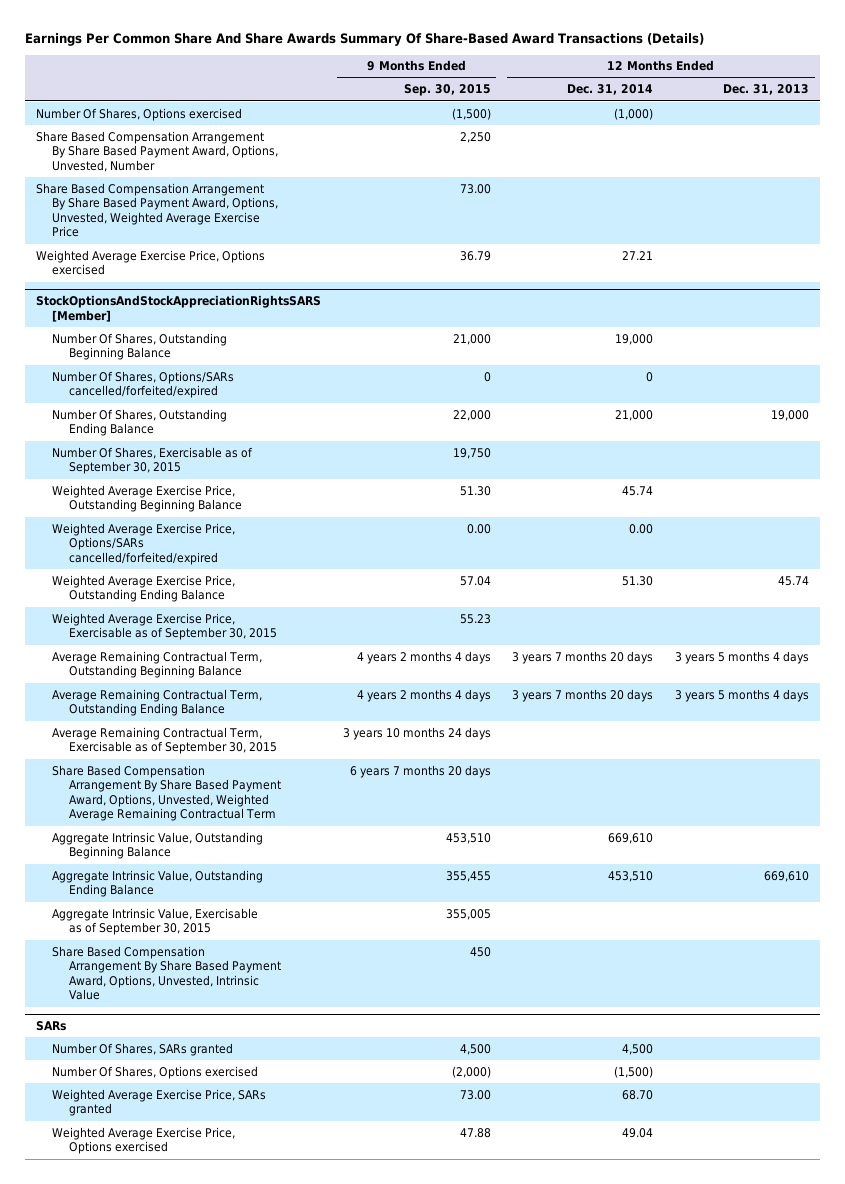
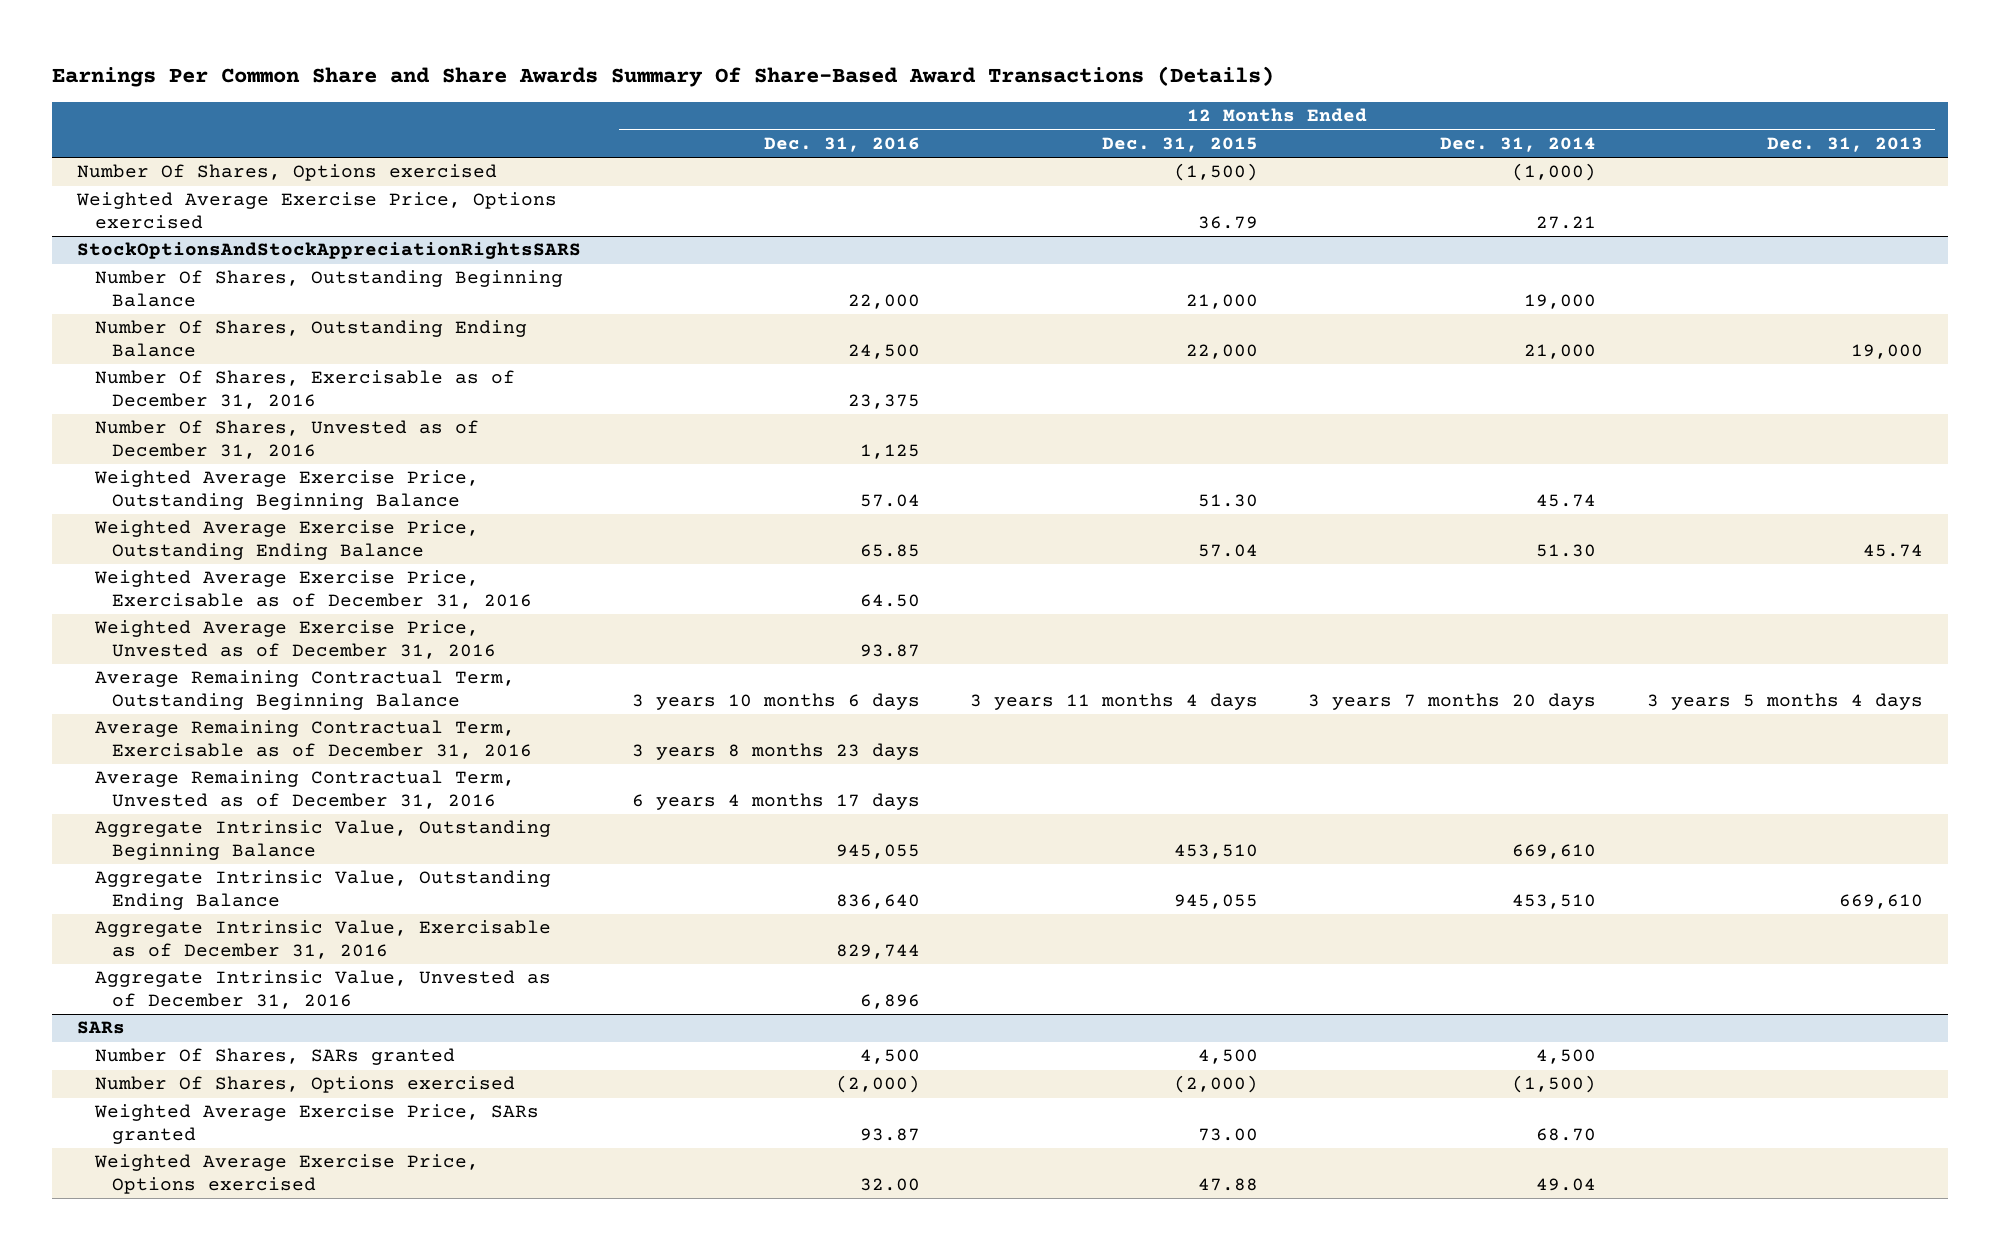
- Earnings Per Common Share And Share Awards Summary Of Share-Based Award Transactions (Details)
+ Earnings Per Common Share and Share Awards Summary Of Share-Based Award Transactions (Details)
- | 9 Months Ended Sep. 30, 2015 | 12 Months Ended Dec. 31, 2014 | 12 Months Ended Dec. 31, 2013
+ | 12 Months Ended Dec. 31, 2016 | 12 Months Ended Dec. 31, 2015 | 12 Months Ended Dec. 31, 2014 | 12 Months Ended Dec. 31, 2013
- Share Based Compensation Arrangement By Share Based Payment Award, Options, Unvested, Number | 2,250 | |
- Share Based Compensation Arrangement By Share Based Payment Award, Options, Unvested, Weighted Average Exercise Price | 73.00 | |
- StockOptionsAndStockAppreciationRightsSARS [Member]
+ StockOptionsAndStockAppreciationRightsSARS
- Number Of Shares, Options/SARs cancelled/forfeited/expired | 0 | 0 |
- Number Of Shares, Exercisable as of September 30, 2015 | 19,750 | |
+ Number Of Shares, Exercisable as of December 31, 2016 | 23,375 | | |
+ Number Of Shares, Unvested as of December 31, 2016 | 1,125 | | |
- Weighted Average Exercise Price, Options/SARs cancelled/forfeited/expired | 0.00 | 0.00 |
- Weighted Average Exercise Price, Exercisable as of September 30, 2015 | 55.23 | |
+ Weighted Average Exercise Price, Exercisable as of December 31, 2016 | 64.50 | | |
+ Weighted Average Exercise Price, Unvested as of December 31, 2016 | 93.87 | | |
- Average Remaining Contractual Term, Outstanding Ending Balance | 4 years 2 months 4 days | 3 years 7 months 20 days | 3 years 5 months 4 days
- Average Remaining Contractual Term, Exercisable as of September 30, 2015 | 3 years 10 months 24 days | |
- Share Based Compensation Arrangement By Share Based Payment Award, Options, Unvested, Weighted Average Remaining Contractual Term | 6 years 7 months 20 days | |
+ Average Remaining Contractual Term, Exercisable as of December 31, 2016 | 3 years 8 months 23 days | | |
+ Average Remaining Contractual Term, Unvested as of December 31, 2016 | 6 years 4 months 17 days | | |
- Aggregate Intrinsic Value, Exercisable as of September 30, 2015 | 355,005 | |
- Share Based Compensation Arrangement By Share Based Payment Award, Options, Unvested, Intrinsic Value | 450 | |
+ Aggregate Intrinsic Value, Exercisable as of December 31, 2016 | 829,744 | | |
+ Aggregate Intrinsic Value, Unvested as of December 31, 2016 | 6,896 | | |

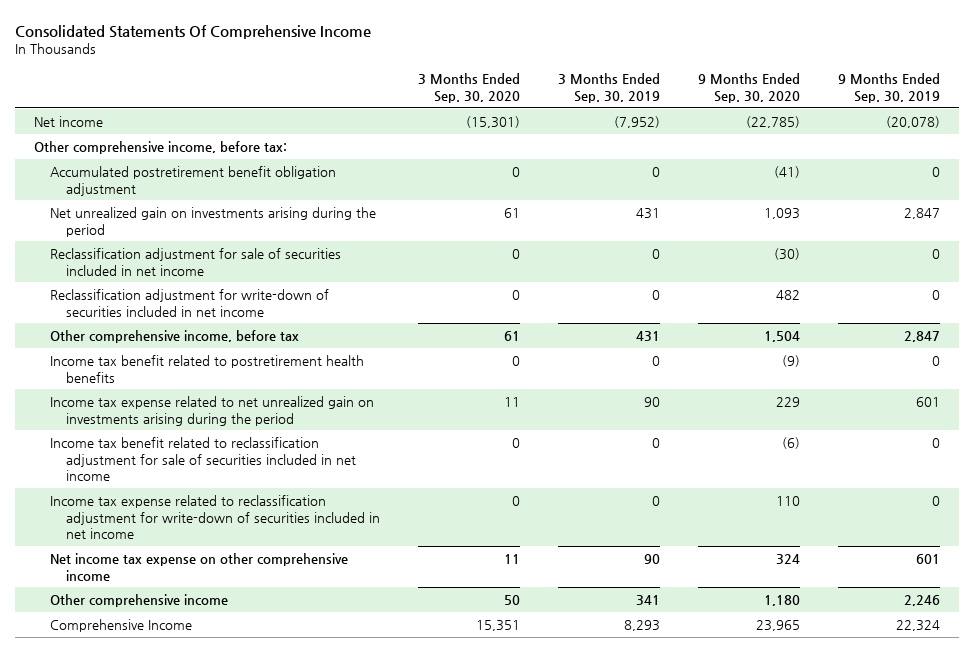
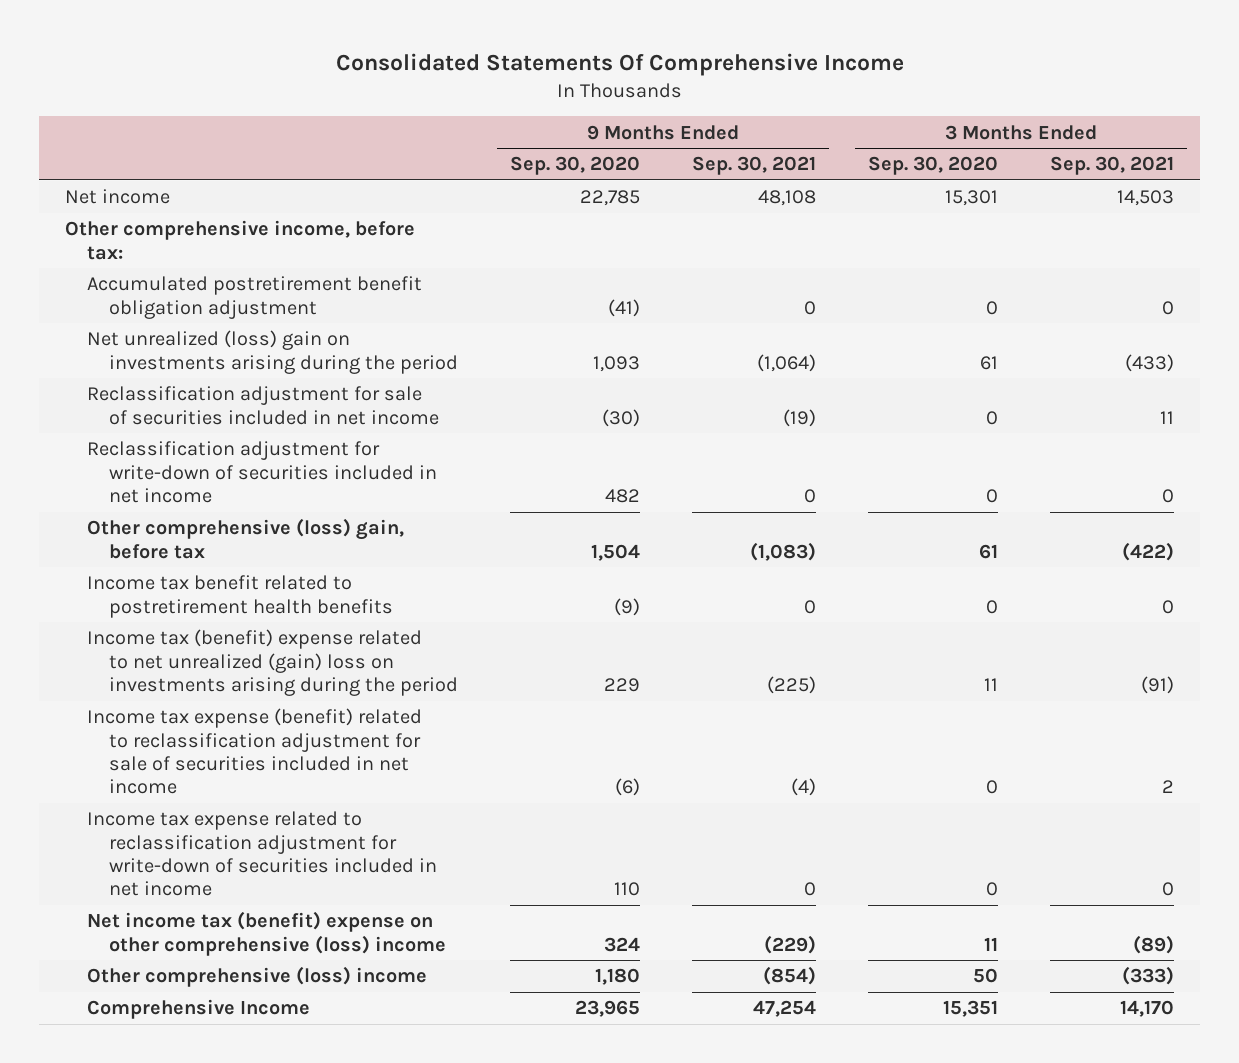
- | 3 Months Ended Sep. 30, 2020 | 3 Months Ended Sep. 30, 2019 | 9 Months Ended Sep. 30, 2020 | 9 Months Ended Sep. 30, 2019
+ | 9 Months Ended Sep. 30, 2020 | 9 Months Ended Sep. 30, 2021 | 3 Months Ended Sep. 30, 2020 | 3 Months Ended Sep. 30, 2021
- Net income | (15,301) | (7,952) | (22,785) | (20,078)
+ Net income | 22,785 | 48,108 | 15,301 | 14,503
- Net unrealized gain on investments arising during the period | 61 | 431 | 1,093 | 2,847
+ Net unrealized (loss) gain on investments arising during the period | 1,093 | (1,064) | 61 | (433)
- Other comprehensive income, before tax | 61 | 431 | 1,504 | 2,847
+ Other comprehensive (loss) gain, before tax | 1,504 | (1,083) | 61 | (422)
- Income tax expense related to net unrealized gain on investments arising during the period | 11 | 90 | 229 | 601
- Income tax benefit related to reclassification adjustment for sale of securities included in net income | 0 | 0 | (6) | 0
+ Income tax (benefit) expense related to net unrealized (gain) loss on investments arising during the period | 229 | (225) | 11 | (91)
+ Income tax expense (benefit) related to reclassification adjustment for sale of securities included in net income | (6) | (4) | 0 | 2
- Net income tax expense on other comprehensive income | 11 | 90 | 324 | 601
- Other comprehensive income | 50 | 341 | 1,180 | 2,246
+ Net income tax (benefit) expense on other comprehensive (loss) income | 324 | (229) | 11 | (89)
+ Other comprehensive (loss) income | 1,180 | (854) | 50 | (333)

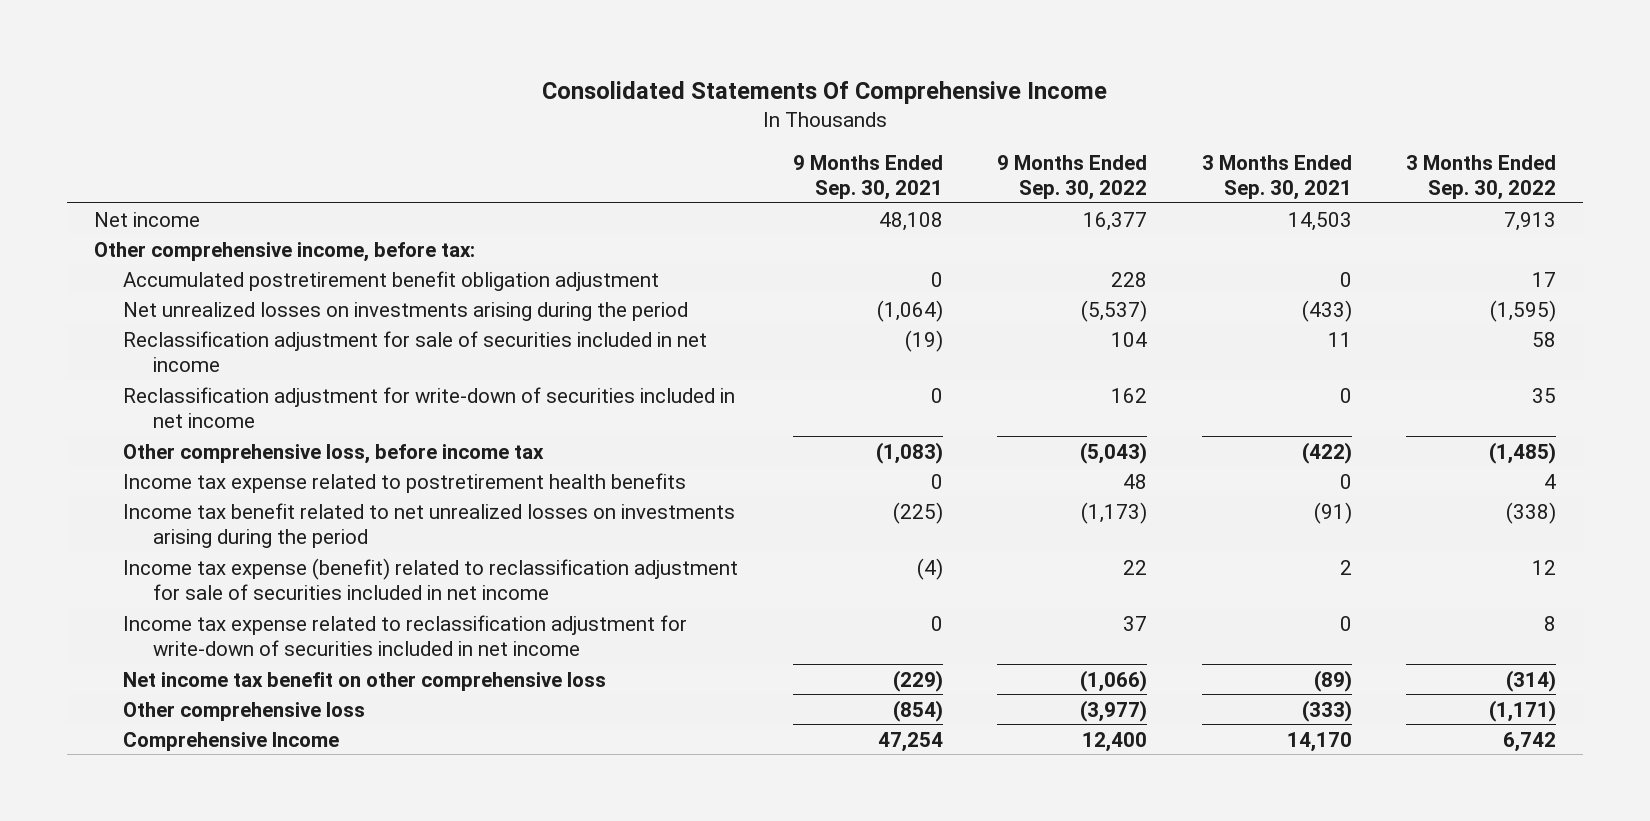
- | 9 Months Ended Sep. 30, 2020 | 9 Months Ended Sep. 30, 2021 | 3 Months Ended Sep. 30, 2020 | 3 Months Ended Sep. 30, 2021
+ | 9 Months Ended Sep. 30, 2021 | 9 Months Ended Sep. 30, 2022 | 3 Months Ended Sep. 30, 2021 | 3 Months Ended Sep. 30, 2022
- Net unrealized (loss) gain on investments arising during the period | 1,093 | (1,064) | 61 | (433)
+ Net unrealized losses on investments arising during the period | (1,064) | (5,537) | (433) | (1,595)
- Other comprehensive (loss) gain, before tax | 1,504 | (1,083) | 61 | (422)
- Income tax benefit related to postretirement health benefits | (9) | 0 | 0 | 0
- Income tax (benefit) expense related to net unrealized (gain) loss on investments arising during the period | 229 | (225) | 11 | (91)
+ Other comprehensive loss, before income tax | (1,083) | (5,043) | (422) | (1,485)
+ Income tax expense related to postretirement health benefits | 0 | 48 | 0 | 4
+ Income tax benefit related to net unrealized losses on investments arising during the period | (225) | (1,173) | (91) | (338)
- Net income tax (benefit) expense on other comprehensive (loss) income | 324 | (229) | 11 | (89)
- Other comprehensive (loss) income | 1,180 | (854) | 50 | (333)
+ Net income tax benefit on other comprehensive loss | (229) | (1,066) | (89) | (314)
+ Other comprehensive loss | (854) | (3,977) | (333) | (1,171)

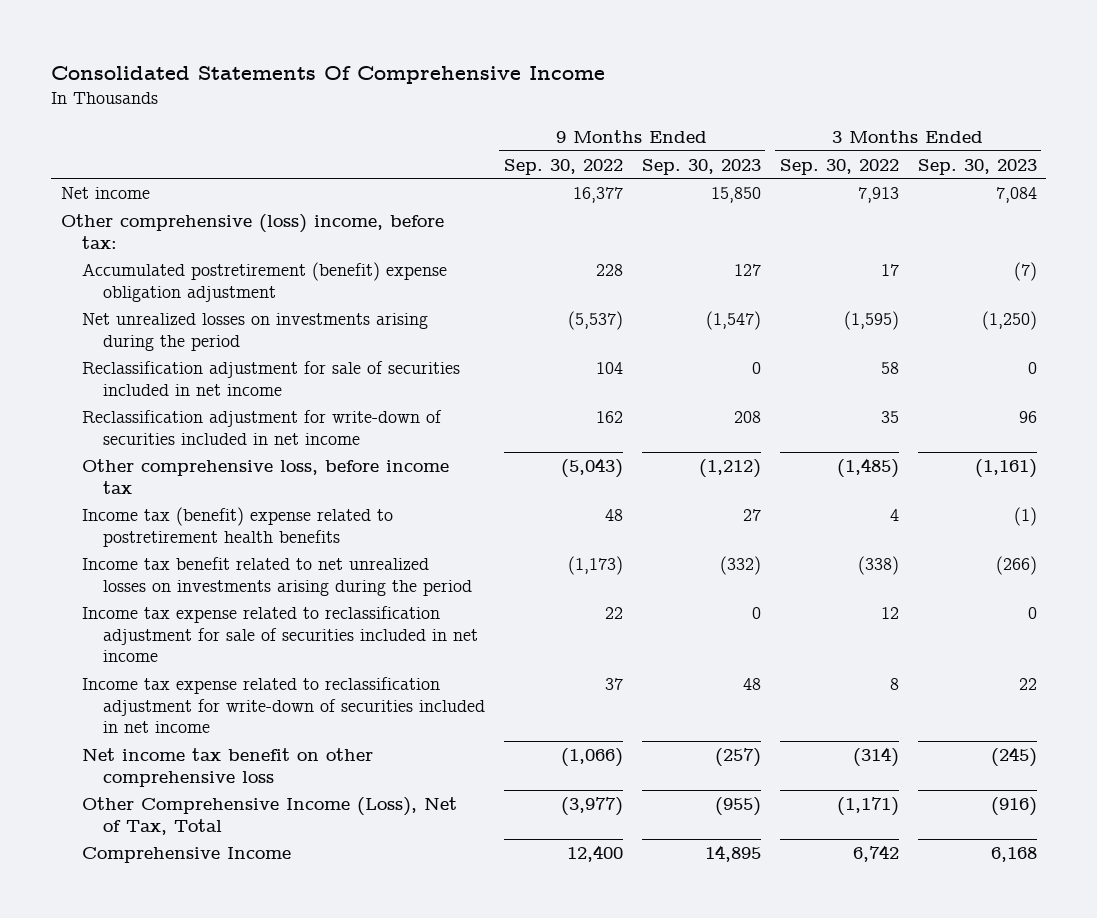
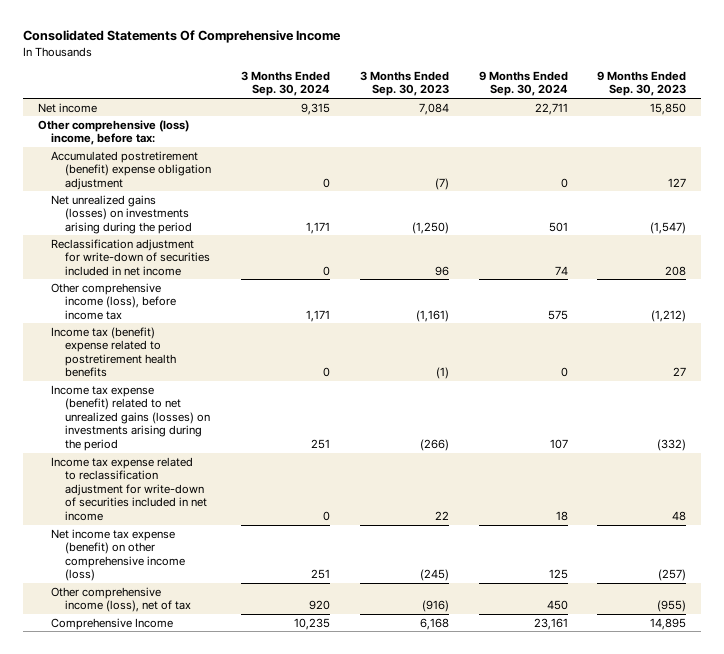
- | 9 Months Ended Sep. 30, 2022 | 9 Months Ended Sep. 30, 2023 | 3 Months Ended Sep. 30, 2022 | 3 Months Ended Sep. 30, 2023
+ | 3 Months Ended Sep. 30, 2024 | 3 Months Ended Sep. 30, 2023 | 9 Months Ended Sep. 30, 2024 | 9 Months Ended Sep. 30, 2023
- Net unrealized losses on investments arising during the period | (5,537) | (1,547) | (1,595) | (1,250)
- Reclassification adjustment for sale of securities included in net income | 104 | 0 | 58 | 0
+ Net unrealized gains (losses) on investments arising during the period | 1,171 | (1,250) | 501 | (1,547)
- Other comprehensive loss, before income tax | (5,043) | (1,212) | (1,485) | (1,161)
+ Other comprehensive income (loss), before income tax | 1,171 | (1,161) | 575 | (1,212)
- Income tax benefit related to net unrealized losses on investments arising during the period | (1,173) | (332) | (338) | (266)
- Income tax expense related to reclassification adjustment for sale of securities included in net income | 22 | 0 | 12 | 0
+ Income tax expense (benefit) related to net unrealized gains (losses) on investments arising during the period | 251 | (266) | 107 | (332)
- Net income tax benefit on other comprehensive loss | (1,066) | (257) | (314) | (245)
- Other Comprehensive Income (Loss), Net of Tax, Total | (3,977) | (955) | (1,171) | (916)
+ Net income tax expense (benefit) on other comprehensive income (loss) | 251 | (245) | 125 | (257)
+ Other comprehensive income (loss), net of tax | 920 | (916) | 450 | (955)

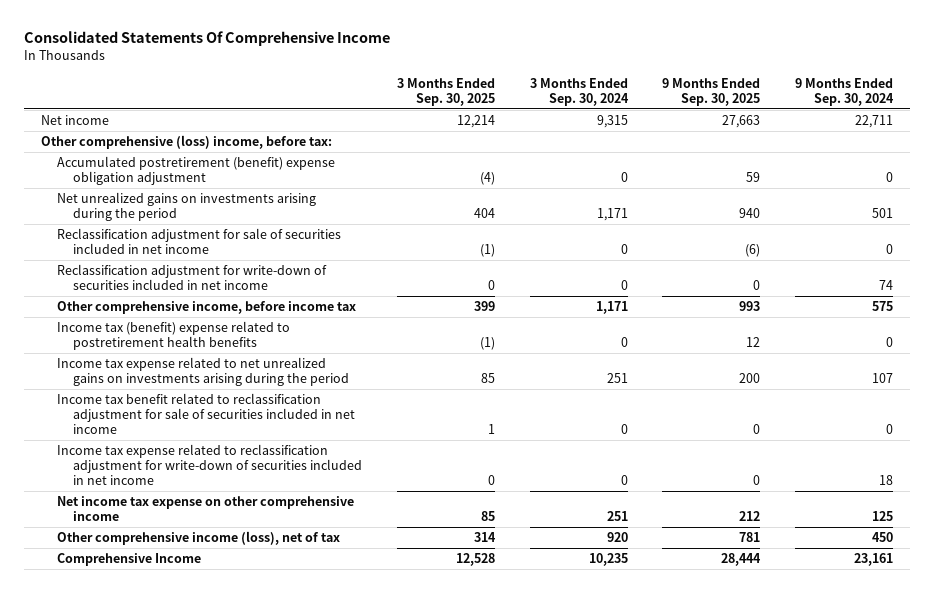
- | 3 Months Ended Sep. 30, 2024 | 3 Months Ended Sep. 30, 2023 | 9 Months Ended Sep. 30, 2024 | 9 Months Ended Sep. 30, 2023
+ | 3 Months Ended Sep. 30, 2025 | 3 Months Ended Sep. 30, 2024 | 9 Months Ended Sep. 30, 2025 | 9 Months Ended Sep. 30, 2024
- Net unrealized gains (losses) on investments arising during the period | 1,171 | (1,250) | 501 | (1,547)
+ Net unrealized gains on investments arising during the period | 404 | 1,171 | 940 | 501
+ Reclassification adjustment for sale of securities included in net income | (1) | 0 | (6) | 0
- Other comprehensive income (loss), before income tax | 1,171 | (1,161) | 575 | (1,212)
+ Other comprehensive income, before income tax | 399 | 1,171 | 993 | 575
- Income tax expense (benefit) related to net unrealized gains (losses) on investments arising during the period | 251 | (266) | 107 | (332)
+ Income tax expense related to net unrealized gains on investments arising during the period | 85 | 251 | 200 | 107
+ Income tax benefit related to reclassification adjustment for sale of securities included in net income | 1 | 0 | 0 | 0
- Net income tax expense (benefit) on other comprehensive income (loss) | 251 | (245) | 125 | (257)
+ Net income tax expense on other comprehensive income | 85 | 251 | 212 | 125

